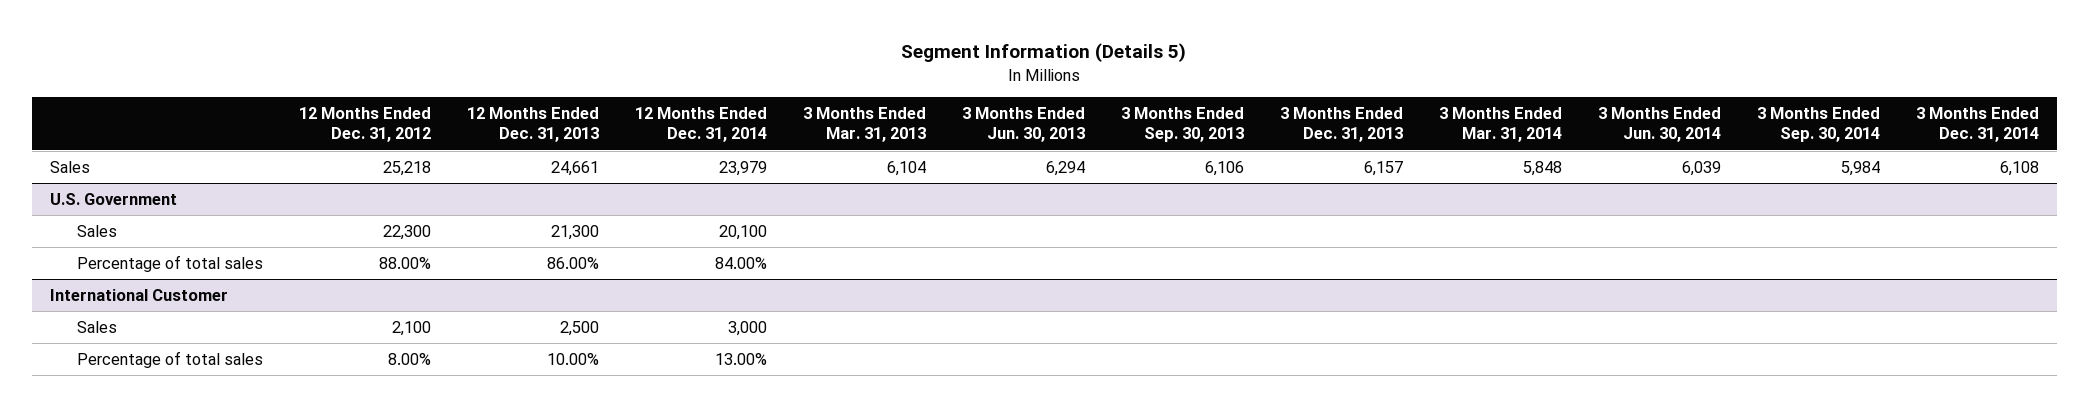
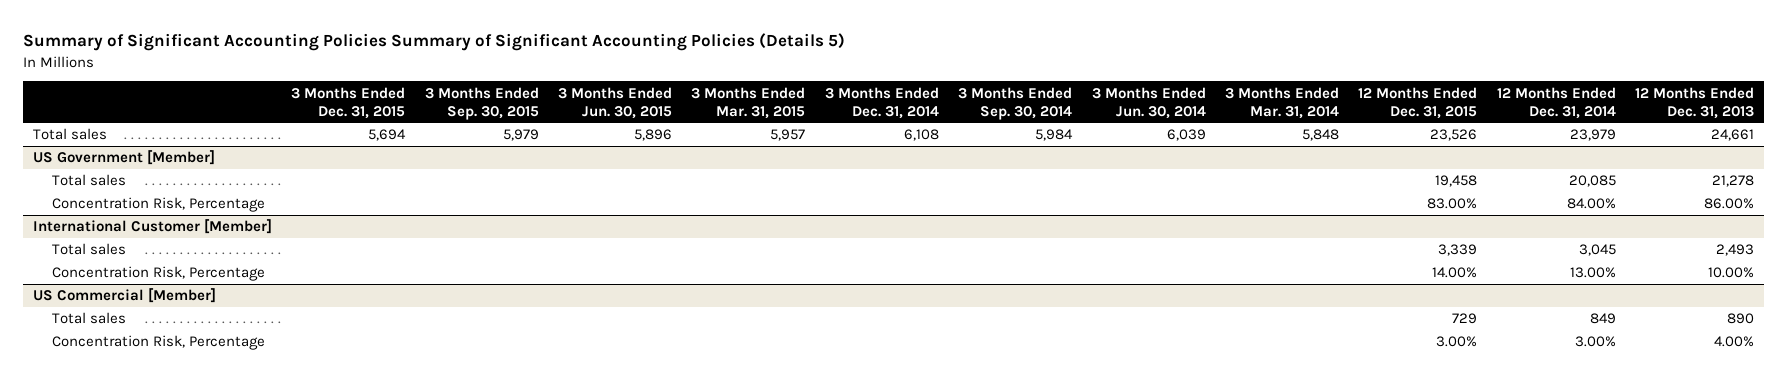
- Segment Information (Details 5)
+ Summary of Significant Accounting Policies Summary of Significant Accounting Policies (Details 5)
- | 12 Months Ended Dec. 31, 2012 | 12 Months Ended Dec. 31, 2013 | 12 Months Ended Dec. 31, 2014 | 3 Months Ended Mar. 31, 2013 | 3 Months Ended Jun. 30, 2013 | 3 Months Ended Sep. 30, 2013 | 3 Months Ended Dec. 31, 2013 | 3 Months Ended Mar. 31, 2014 | 3 Months Ended Jun. 30, 2014 | 3 Months Ended Sep. 30, 2014 | 3 Months Ended Dec. 31, 2014
+ | 3 Months Ended Dec. 31, 2015 | 3 Months Ended Sep. 30, 2015 | 3 Months Ended Jun. 30, 2015 | 3 Months Ended Mar. 31, 2015 | 3 Months Ended Dec. 31, 2014 | 3 Months Ended Sep. 30, 2014 | 3 Months Ended Jun. 30, 2014 | 3 Months Ended Mar. 31, 2014 | 12 Months Ended Dec. 31, 2015 | 12 Months Ended Dec. 31, 2014 | 12 Months Ended Dec. 31, 2013
- Sales | 25,218 | 24,661 | 23,979 | 6,104 | 6,294 | 6,106 | 6,157 | 5,848 | 6,039 | 5,984 | 6,108
- U.S. Government
- Sales | 22,300 | 21,300 | 20,100 | | | | | | | |
- Percentage of total sales | 88.00% | 86.00% | 84.00% | | | | | | | |
- International Customer
- Sales | 2,100 | 2,500 | 3,000 | | | | | | | |
- Percentage of total sales | 8.00% | 10.00% | 13.00% | | | | | | | |
+ Total sales | 5,694 | 5,979 | 5,896 | 5,957 | 6,108 | 5,984 | 6,039 | 5,848 | 23,526 | 23,979 | 24,661
+ US Government [Member]
+ Total sales | | | | | | | | | 19,458 | 20,085 | 21,278
+ Concentration Risk, Percentage | | | | | | | | | 83.00% | 84.00% | 86.00%
+ International Customer [Member]
+ Total sales | | | | | | | | | 3,339 | 3,045 | 2,493
+ Concentration Risk, Percentage | | | | | | | | | 14.00% | 13.00% | 10.00%
+ US Commercial [Member]
+ Total sales | | | | | | | | | 729 | 849 | 890
+ Concentration Risk, Percentage | | | | | | | | | 3.00% | 3.00% | 4.00%

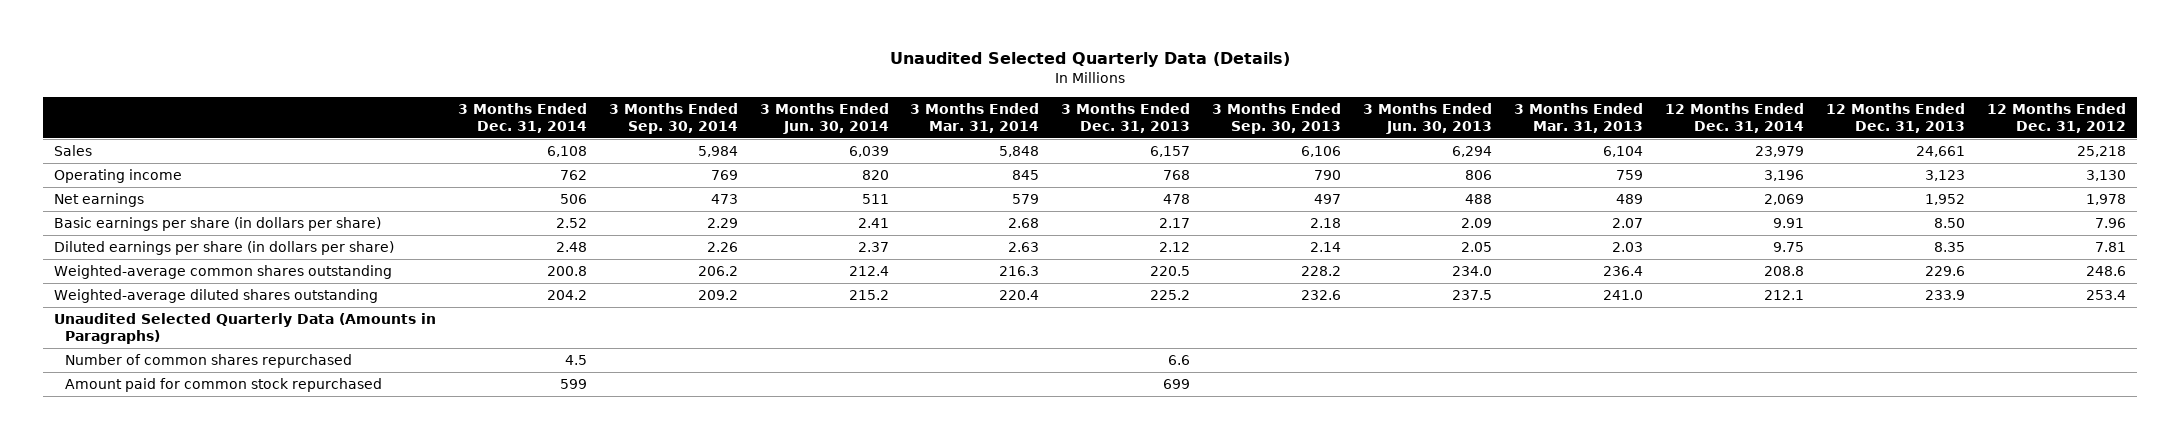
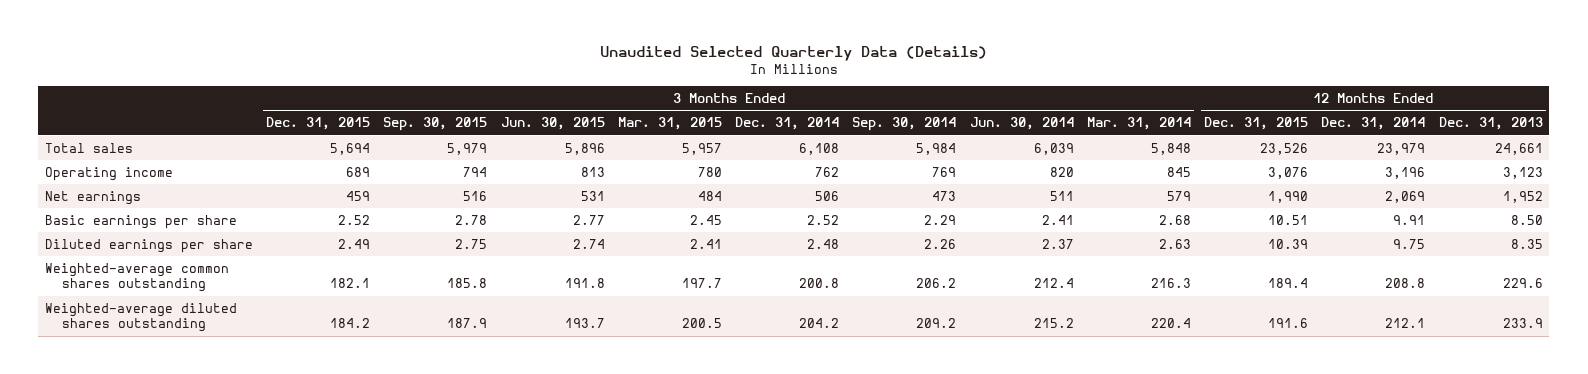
- | 3 Months Ended Dec. 31, 2014 | 3 Months Ended Sep. 30, 2014 | 3 Months Ended Jun. 30, 2014 | 3 Months Ended Mar. 31, 2014 | 3 Months Ended Dec. 31, 2013 | 3 Months Ended Sep. 30, 2013 | 3 Months Ended Jun. 30, 2013 | 3 Months Ended Mar. 31, 2013 | 12 Months Ended Dec. 31, 2014 | 12 Months Ended Dec. 31, 2013 | 12 Months Ended Dec. 31, 2012
+ | 3 Months Ended Dec. 31, 2015 | 3 Months Ended Sep. 30, 2015 | 3 Months Ended Jun. 30, 2015 | 3 Months Ended Mar. 31, 2015 | 3 Months Ended Dec. 31, 2014 | 3 Months Ended Sep. 30, 2014 | 3 Months Ended Jun. 30, 2014 | 3 Months Ended Mar. 31, 2014 | 12 Months Ended Dec. 31, 2015 | 12 Months Ended Dec. 31, 2014 | 12 Months Ended Dec. 31, 2013
- Sales | 6,108 | 5,984 | 6,039 | 5,848 | 6,157 | 6,106 | 6,294 | 6,104 | 23,979 | 24,661 | 25,218
+ Total sales | 5,694 | 5,979 | 5,896 | 5,957 | 6,108 | 5,984 | 6,039 | 5,848 | 23,526 | 23,979 | 24,661
- Basic earnings per share (in dollars per share) | 2.52 | 2.29 | 2.41 | 2.68 | 2.17 | 2.18 | 2.09 | 2.07 | 9.91 | 8.50 | 7.96
- Diluted earnings per share (in dollars per share) | 2.48 | 2.26 | 2.37 | 2.63 | 2.12 | 2.14 | 2.05 | 2.03 | 9.75 | 8.35 | 7.81
+ Basic earnings per share | 2.52 | 2.78 | 2.77 | 2.45 | 2.52 | 2.29 | 2.41 | 2.68 | 10.51 | 9.91 | 8.50
+ Diluted earnings per share | 2.49 | 2.75 | 2.74 | 2.41 | 2.48 | 2.26 | 2.37 | 2.63 | 10.39 | 9.75 | 8.35
- Unaudited Selected Quarterly Data (Amounts in Paragraphs)
- Number of common shares repurchased | 4.5 | | | | 6.6 | | | | | |
- Amount paid for common stock repurchased | 599 | | | | 699 | | | | | |

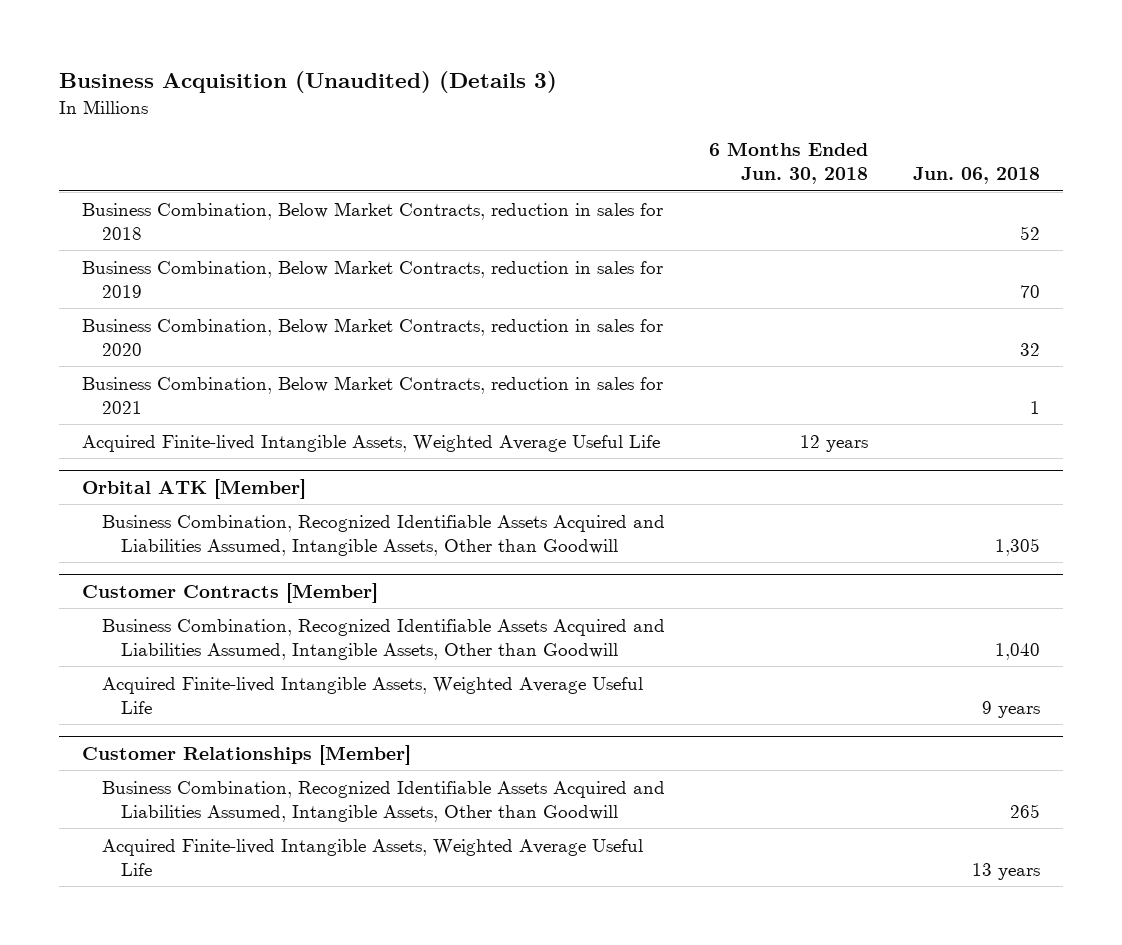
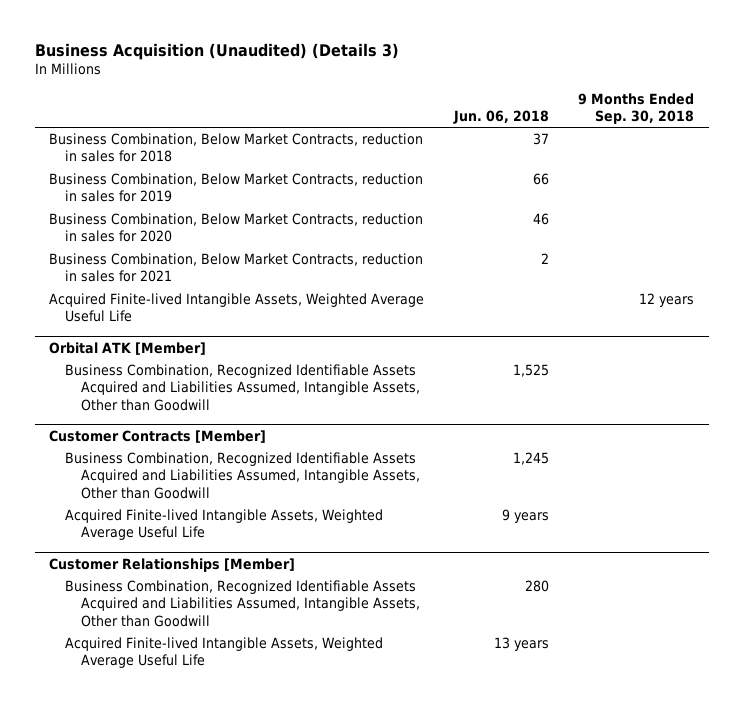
- | 6 Months Ended Jun. 30, 2018 | Jun. 06, 2018
+ | Jun. 06, 2018 | 9 Months Ended Sep. 30, 2018
- Business Combination, Below Market Contracts, reduction in sales for 2018 | | 52
- Business Combination, Below Market Contracts, reduction in sales for 2019 | | 70
- Business Combination, Below Market Contracts, reduction in sales for 2020 | | 32
- Business Combination, Below Market Contracts, reduction in sales for 2021 | | 1
+ Business Combination, Below Market Contracts, reduction in sales for 2018 | 37 |
+ Business Combination, Below Market Contracts, reduction in sales for 2019 | 66 |
+ Business Combination, Below Market Contracts, reduction in sales for 2020 | 46 |
+ Business Combination, Below Market Contracts, reduction in sales for 2021 | 2 |
@ Orbital ATK [Member]
- Business Combination, Recognized Identifiable Assets Acquired and Liabilities Assumed, Intangible Assets, Other than Goodwill | | 1,305
+ Business Combination, Recognized Identifiable Assets Acquired and Liabilities Assumed, Intangible Assets, Other than Goodwill | 1,525 |
@ Customer Contracts [Member]
- Business Combination, Recognized Identifiable Assets Acquired and Liabilities Assumed, Intangible Assets, Other than Goodwill | | 1,040
+ Business Combination, Recognized Identifiable Assets Acquired and Liabilities Assumed, Intangible Assets, Other than Goodwill | 1,245 |
@ Customer Relationships [Member]
- Business Combination, Recognized Identifiable Assets Acquired and Liabilities Assumed, Intangible Assets, Other than Goodwill | | 265
+ Business Combination, Recognized Identifiable Assets Acquired and Liabilities Assumed, Intangible Assets, Other than Goodwill | 280 |

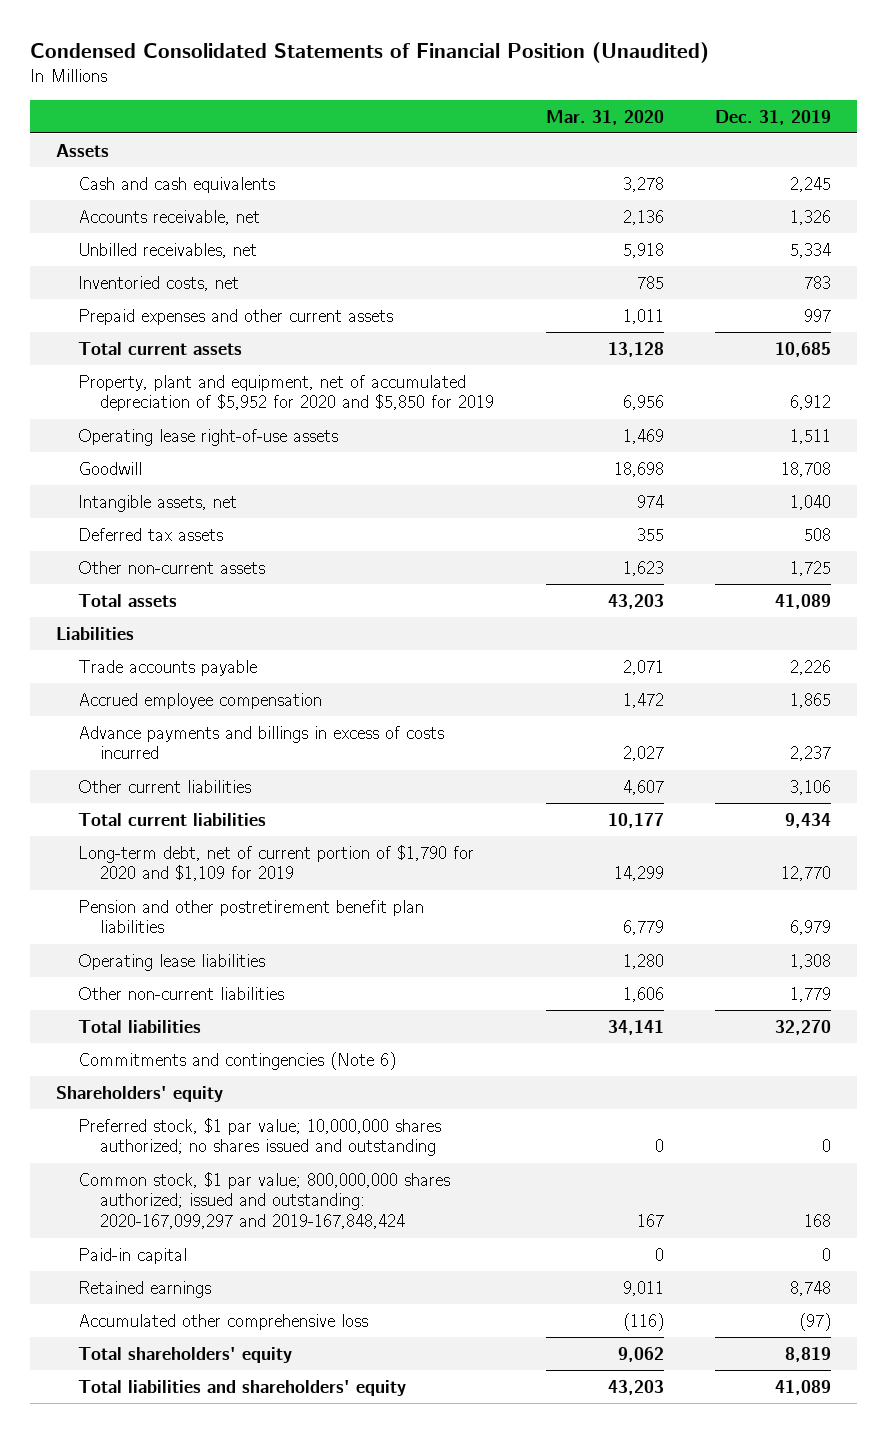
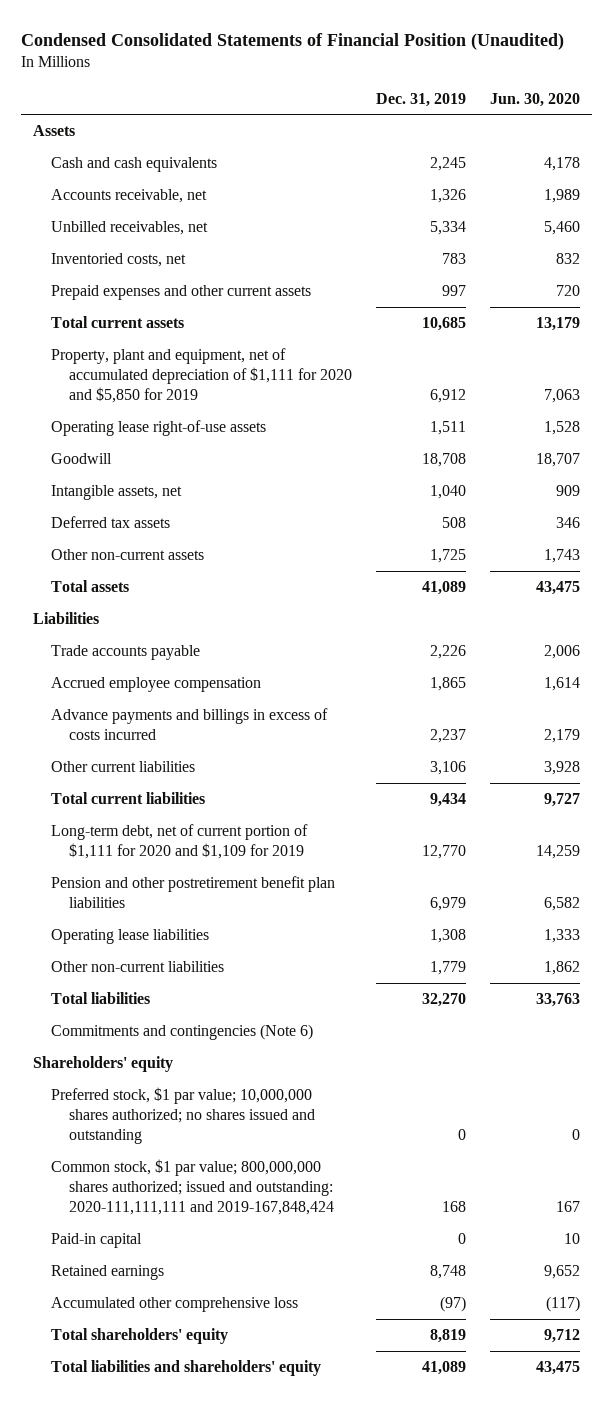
- | Mar. 31, 2020 | Dec. 31, 2019
+ | Dec. 31, 2019 | Jun. 30, 2020
- Property, plant and equipment, net of accumulated depreciation of $5,952 for 2020 and $5,850 for 2019 | 6,956 | 6,912
+ Property, plant and equipment, net of accumulated depreciation of $1,111 for 2020 and $5,850 for 2019 | 6,912 | 7,063
- Long-term debt, net of current portion of $1,790 for 2020 and $1,109 for 2019 | 14,299 | 12,770
+ Long-term debt, net of current portion of $1,111 for 2020 and $1,109 for 2019 | 12,770 | 14,259
- Common stock, $1 par value; 800,000,000 shares authorized; issued and outstanding: 2020-167,099,297 and 2019-167,848,424 | 167 | 168
+ Common stock, $1 par value; 800,000,000 shares authorized; issued and outstanding: 2020-111,111,111 and 2019-167,848,424 | 168 | 167

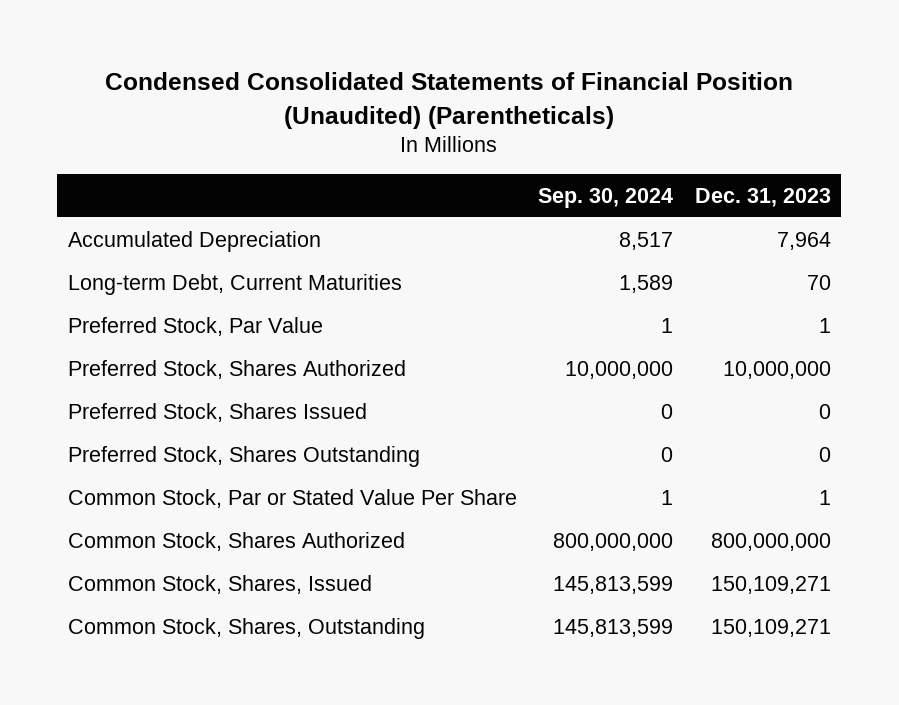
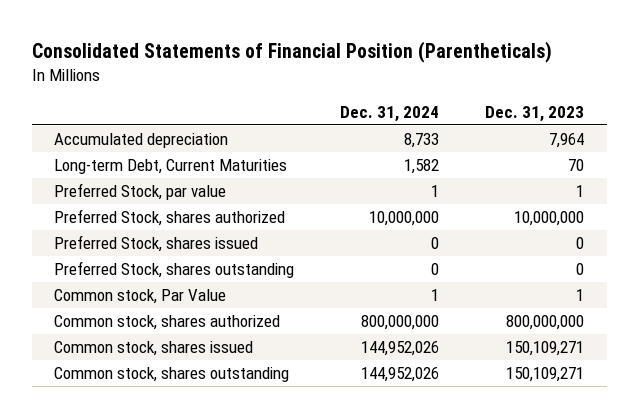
- Condensed Consolidated Statements of Financial Position (Unaudited) (Parentheticals)
+ Consolidated Statements of Financial Position (Parentheticals)
- | Sep. 30, 2024 | Dec. 31, 2023
+ | Dec. 31, 2024 | Dec. 31, 2023
- Accumulated Depreciation | 8,517 | 7,964
+ Accumulated depreciation | 8,733 | 7,964
- Preferred Stock, Par Value | 1 | 1
- Preferred Stock, Shares Authorized | 10,000,000 | 10,000,000
- Preferred Stock, Shares Issued | 0 | 0
- Preferred Stock, Shares Outstanding | 0 | 0
- Common Stock, Par or Stated Value Per Share | 1 | 1
- Common Stock, Shares Authorized | 800,000,000 | 800,000,000
- Common Stock, Shares, Issued | 145,813,599 | 150,109,271
- Common Stock, Shares, Outstanding | 145,813,599 | 150,109,271
+ Preferred Stock, par value | 1 | 1
+ Preferred Stock, shares authorized | 10,000,000 | 10,000,000
+ Preferred Stock, shares issued | 0 | 0
+ Preferred Stock, shares outstanding | 0 | 0
+ Common stock, Par Value | 1 | 1
+ Common stock, shares authorized | 800,000,000 | 800,000,000
+ Common stock, shares issued | 144,952,026 | 150,109,271
+ Common stock, shares outstanding | 144,952,026 | 150,109,271

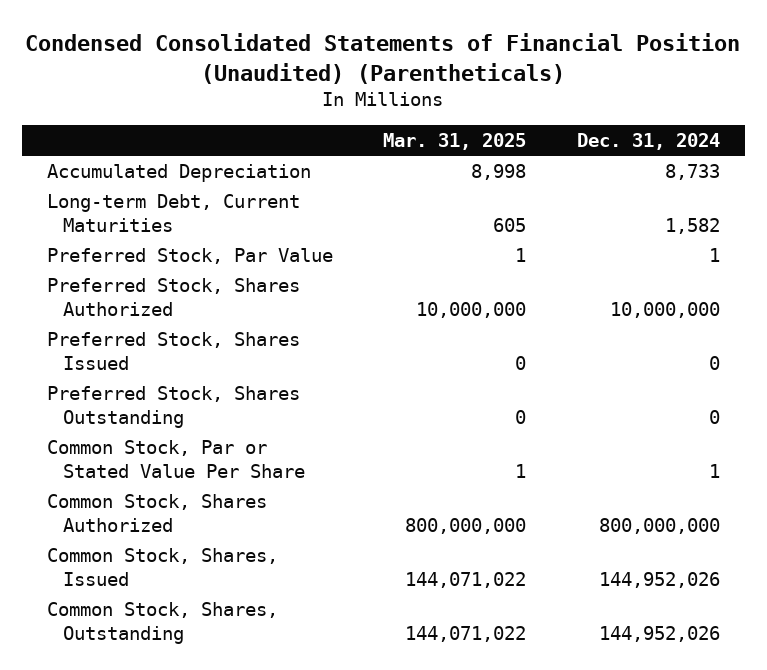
- Consolidated Statements of Financial Position (Parentheticals)
+ Condensed Consolidated Statements of Financial Position (Unaudited) (Parentheticals)
- | Dec. 31, 2024 | Dec. 31, 2023
+ | Mar. 31, 2025 | Dec. 31, 2024
- Accumulated depreciation | 8,733 | 7,964
+ Accumulated Depreciation | 8,998 | 8,733
- Preferred Stock, par value | 1 | 1
- Preferred Stock, shares authorized | 10,000,000 | 10,000,000
- Preferred Stock, shares issued | 0 | 0
- Preferred Stock, shares outstanding | 0 | 0
- Common stock, Par Value | 1 | 1
- Common stock, shares authorized | 800,000,000 | 800,000,000
- Common stock, shares issued | 144,952,026 | 150,109,271
- Common stock, shares outstanding | 144,952,026 | 150,109,271
+ Preferred Stock, Par Value | 1 | 1
+ Preferred Stock, Shares Authorized | 10,000,000 | 10,000,000
+ Preferred Stock, Shares Issued | 0 | 0
+ Preferred Stock, Shares Outstanding | 0 | 0
+ Common Stock, Par or Stated Value Per Share | 1 | 1
+ Common Stock, Shares Authorized | 800,000,000 | 800,000,000
+ Common Stock, Shares, Issued | 144,071,022 | 144,952,026
+ Common Stock, Shares, Outstanding | 144,071,022 | 144,952,026

